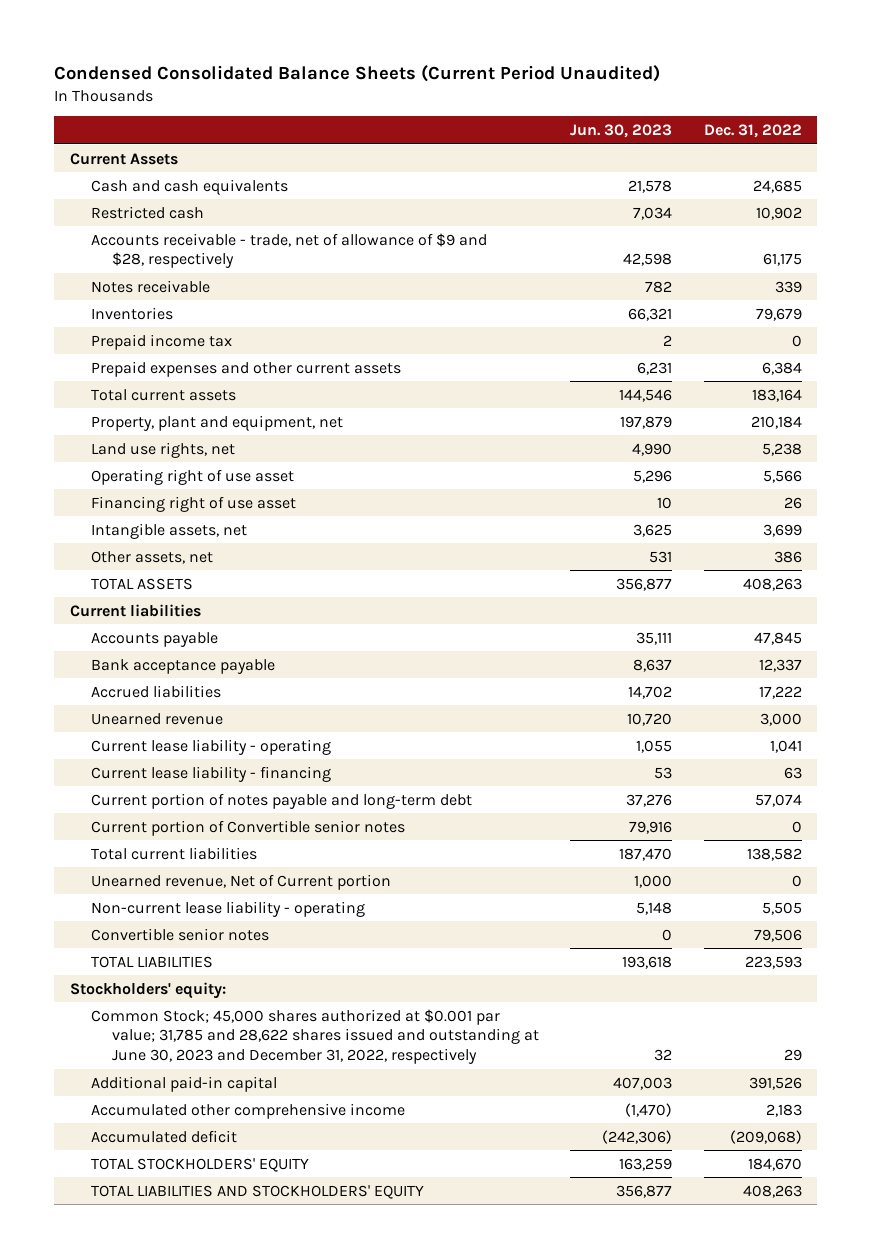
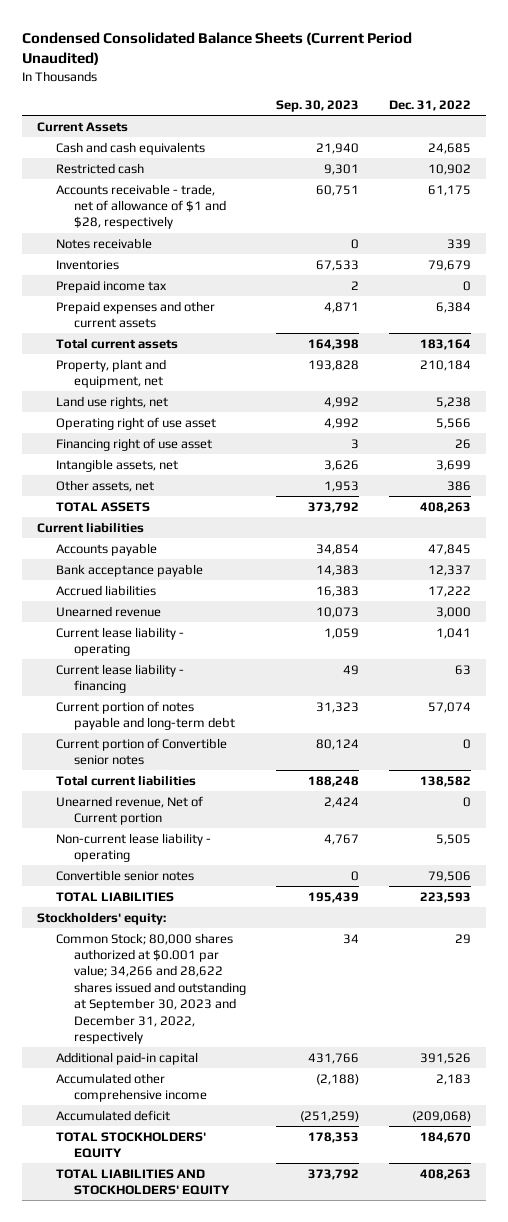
- | Jun. 30, 2023 | Dec. 31, 2022
+ | Sep. 30, 2023 | Dec. 31, 2022
- Accounts receivable - trade, net of allowance of $9 and $28, respectively | 42,598 | 61,175
+ Accounts receivable - trade, net of allowance of $1 and $28, respectively | 60,751 | 61,175
- Common Stock; 45,000 shares authorized at $0.001 par value; 31,785 and 28,622 shares issued and outstanding at June 30, 2023 and December 31, 2022, respectively | 32 | 29
+ Common Stock; 80,000 shares authorized at $0.001 par value; 34,266 and 28,622 shares issued and outstanding at September 30, 2023 and December 31, 2022, respectively | 34 | 29

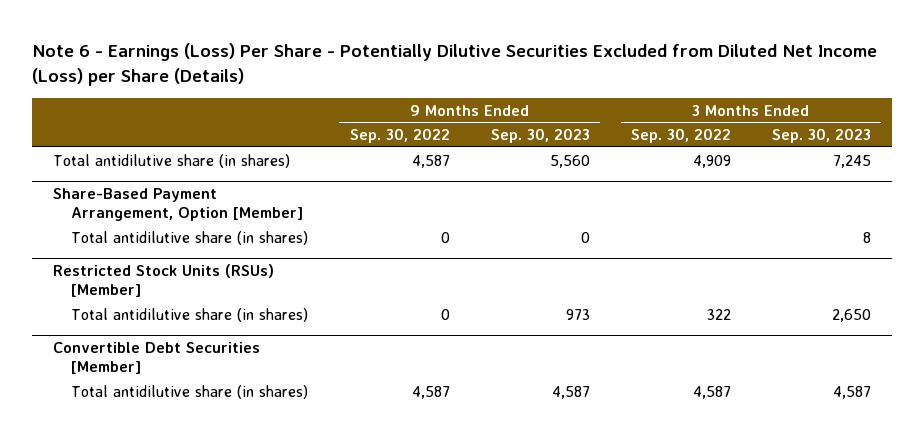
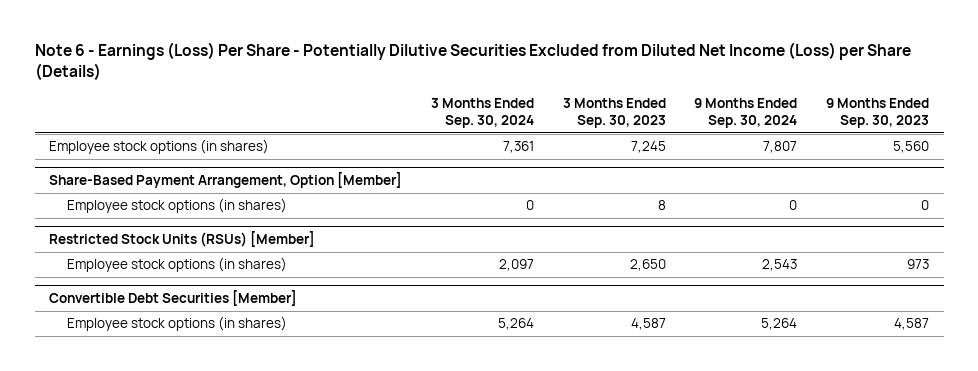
- | 9 Months Ended Sep. 30, 2022 | 9 Months Ended Sep. 30, 2023 | 3 Months Ended Sep. 30, 2022 | 3 Months Ended Sep. 30, 2023
+ | 3 Months Ended Sep. 30, 2024 | 3 Months Ended Sep. 30, 2023 | 9 Months Ended Sep. 30, 2024 | 9 Months Ended Sep. 30, 2023
- Total antidilutive share (in shares) | 4,587 | 5,560 | 4,909 | 7,245
+ Employee stock options (in shares) | 7,361 | 7,245 | 7,807 | 5,560
@ Share-Based Payment Arrangement, Option [Member]
- Total antidilutive share (in shares) | 0 | 0 | | 8
+ Employee stock options (in shares) | 0 | 8 | 0 | 0
@ Restricted Stock Units (RSUs) [Member]
- Total antidilutive share (in shares) | 0 | 973 | 322 | 2,650
+ Employee stock options (in shares) | 2,097 | 2,650 | 2,543 | 973
@ Convertible Debt Securities [Member]
- Total antidilutive share (in shares) | 4,587 | 4,587 | 4,587 | 4,587
+ Employee stock options (in shares) | 5,264 | 4,587 | 5,264 | 4,587

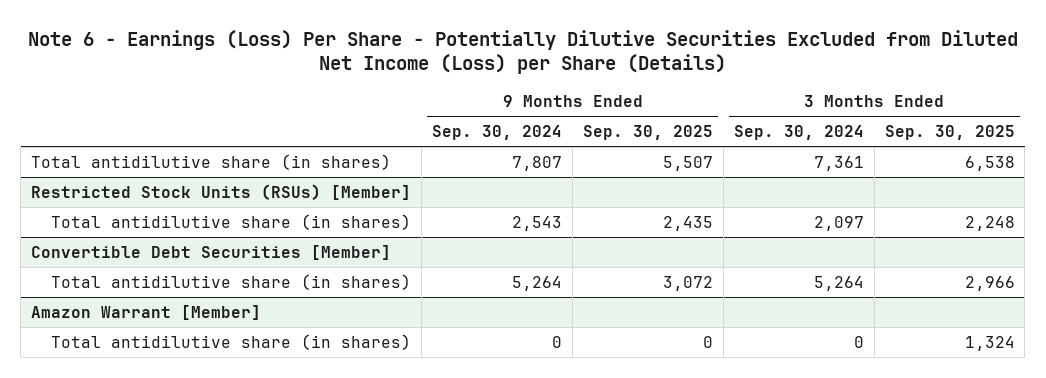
- | 3 Months Ended Sep. 30, 2024 | 3 Months Ended Sep. 30, 2023 | 9 Months Ended Sep. 30, 2024 | 9 Months Ended Sep. 30, 2023
+ | 9 Months Ended Sep. 30, 2024 | 9 Months Ended Sep. 30, 2025 | 3 Months Ended Sep. 30, 2024 | 3 Months Ended Sep. 30, 2025
- Employee stock options (in shares) | 7,361 | 7,245 | 7,807 | 5,560
- Share-Based Payment Arrangement, Option [Member]
- Employee stock options (in shares) | 0 | 8 | 0 | 0
+ Total antidilutive share (in shares) | 7,807 | 5,507 | 7,361 | 6,538
@ Restricted Stock Units (RSUs) [Member]
- Employee stock options (in shares) | 2,097 | 2,650 | 2,543 | 973
+ Total antidilutive share (in shares) | 2,543 | 2,435 | 2,097 | 2,248
@ Convertible Debt Securities [Member]
- Employee stock options (in shares) | 5,264 | 4,587 | 5,264 | 4,587
+ Total antidilutive share (in shares) | 5,264 | 3,072 | 5,264 | 2,966
+ Amazon Warrant [Member]
+ Total antidilutive share (in shares) | 0 | 0 | 0 | 1,324

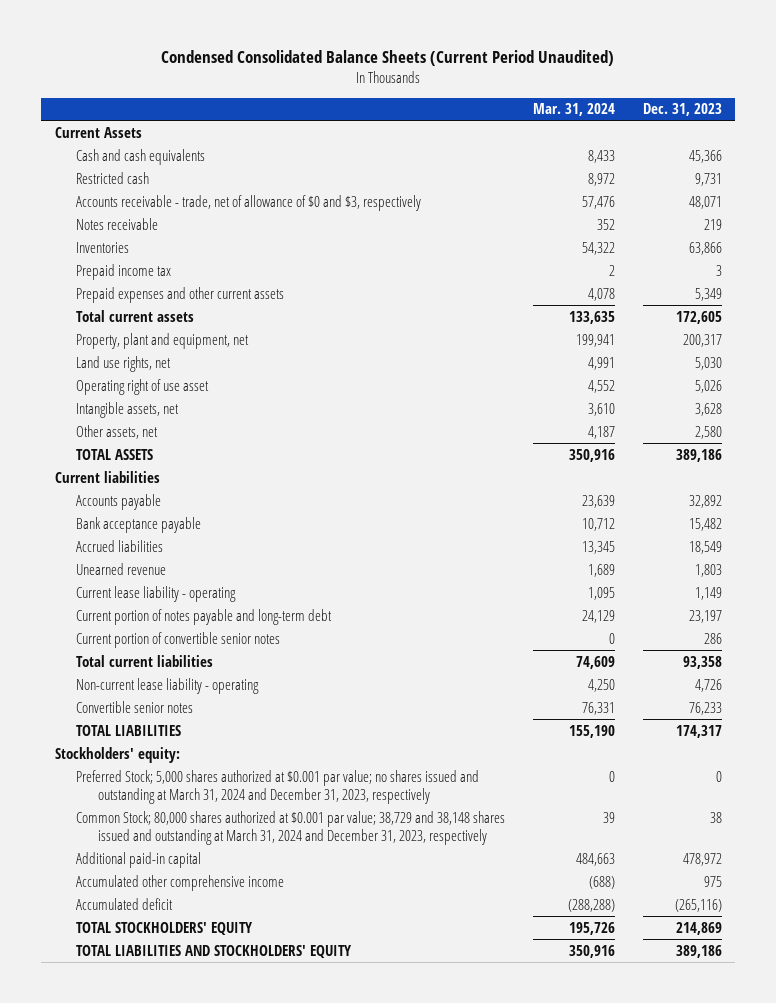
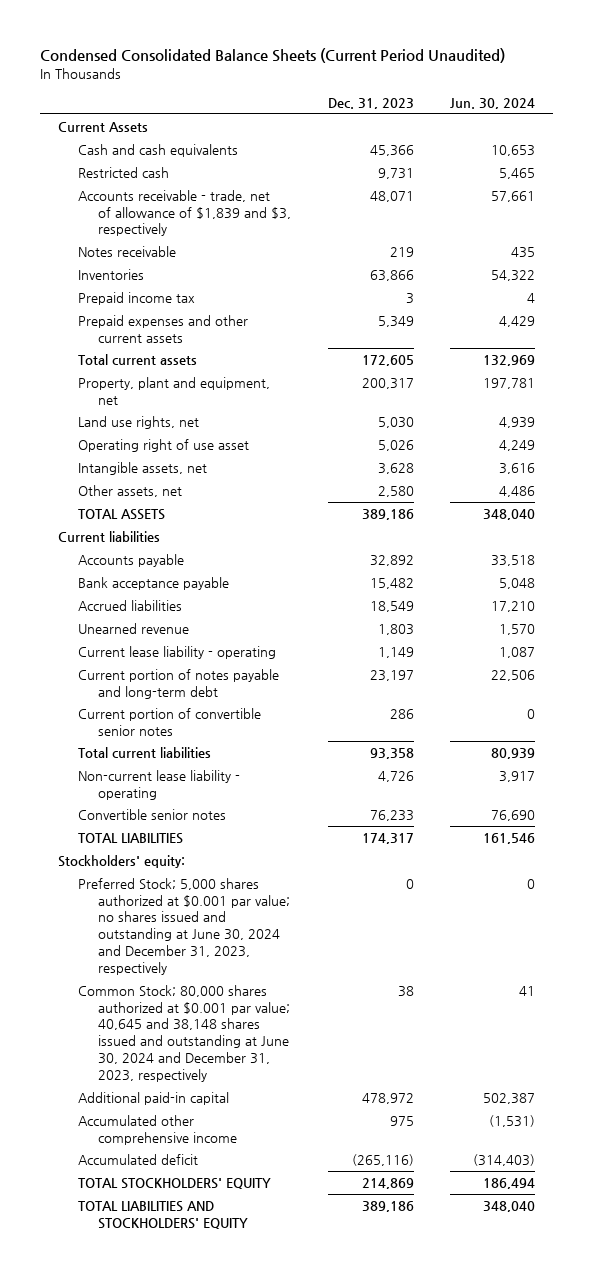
- | Mar. 31, 2024 | Dec. 31, 2023
+ | Dec. 31, 2023 | Jun. 30, 2024
- Accounts receivable - trade, net of allowance of $0 and $3, respectively | 57,476 | 48,071
+ Accounts receivable - trade, net of allowance of $1,839 and $3, respectively | 48,071 | 57,661
- Preferred Stock; 5,000 shares authorized at $0.001 par value; no shares issued and outstanding at March 31, 2024 and December 31, 2023, respectively | 0 | 0
- Common Stock; 80,000 shares authorized at $0.001 par value; 38,729 and 38,148 shares issued and outstanding at March 31, 2024 and December 31, 2023, respectively | 39 | 38
+ Preferred Stock; 5,000 shares authorized at $0.001 par value; no shares issued and outstanding at June 30, 2024 and December 31, 2023, respectively | 0 | 0
+ Common Stock; 80,000 shares authorized at $0.001 par value; 40,645 and 38,148 shares issued and outstanding at June 30, 2024 and December 31, 2023, respectively | 38 | 41

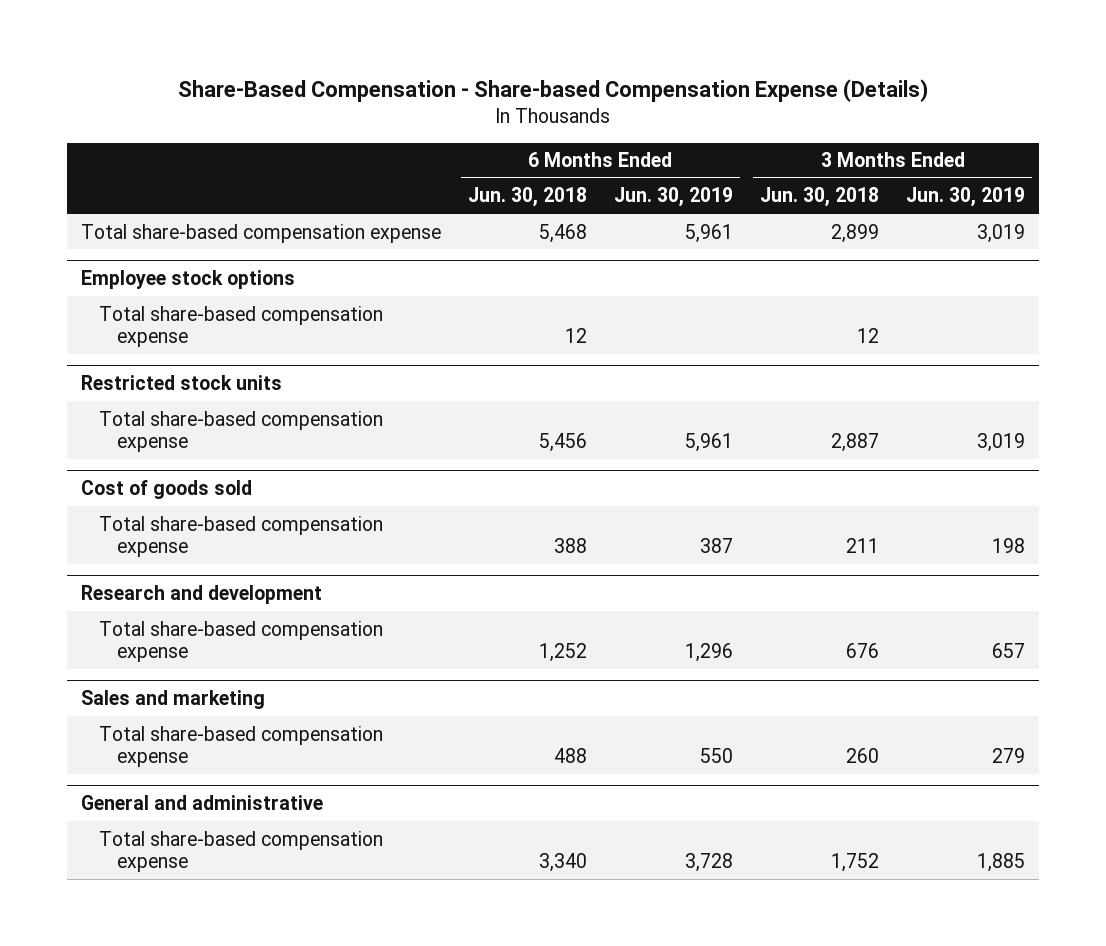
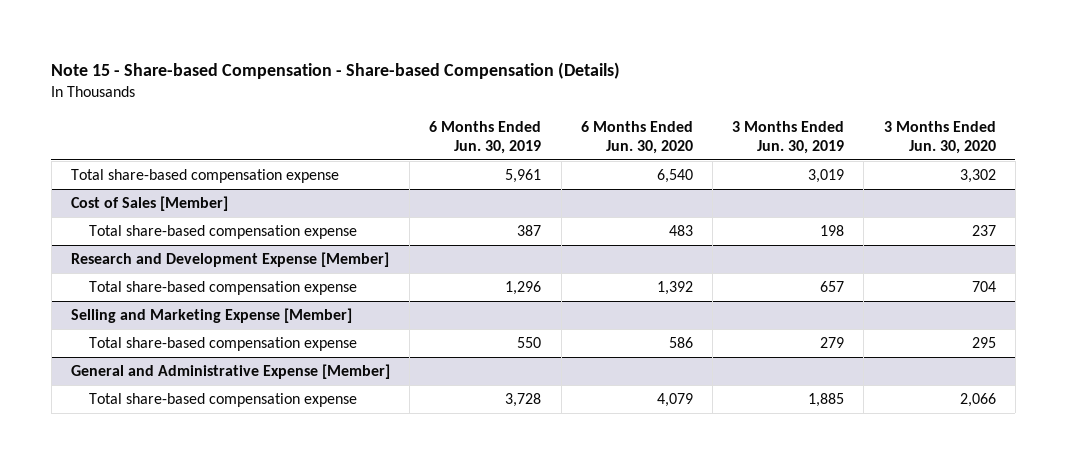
- Share-Based Compensation - Share-based Compensation Expense (Details)
+ Note 15 - Share-based Compensation - Share-based Compensation (Details)
- | 6 Months Ended Jun. 30, 2018 | 6 Months Ended Jun. 30, 2019 | 3 Months Ended Jun. 30, 2018 | 3 Months Ended Jun. 30, 2019
+ | 6 Months Ended Jun. 30, 2019 | 6 Months Ended Jun. 30, 2020 | 3 Months Ended Jun. 30, 2019 | 3 Months Ended Jun. 30, 2020
- Employee stock options
- Total share-based compensation expense | 12 | | 12 |
- Restricted stock units
- Total share-based compensation expense | 5,456 | 5,961 | 2,887 | 3,019
- Cost of goods sold
+ Cost of Sales [Member]
- Research and development
+ Research and Development Expense [Member]
- Sales and marketing
+ Selling and Marketing Expense [Member]
- General and administrative
+ General and Administrative Expense [Member]

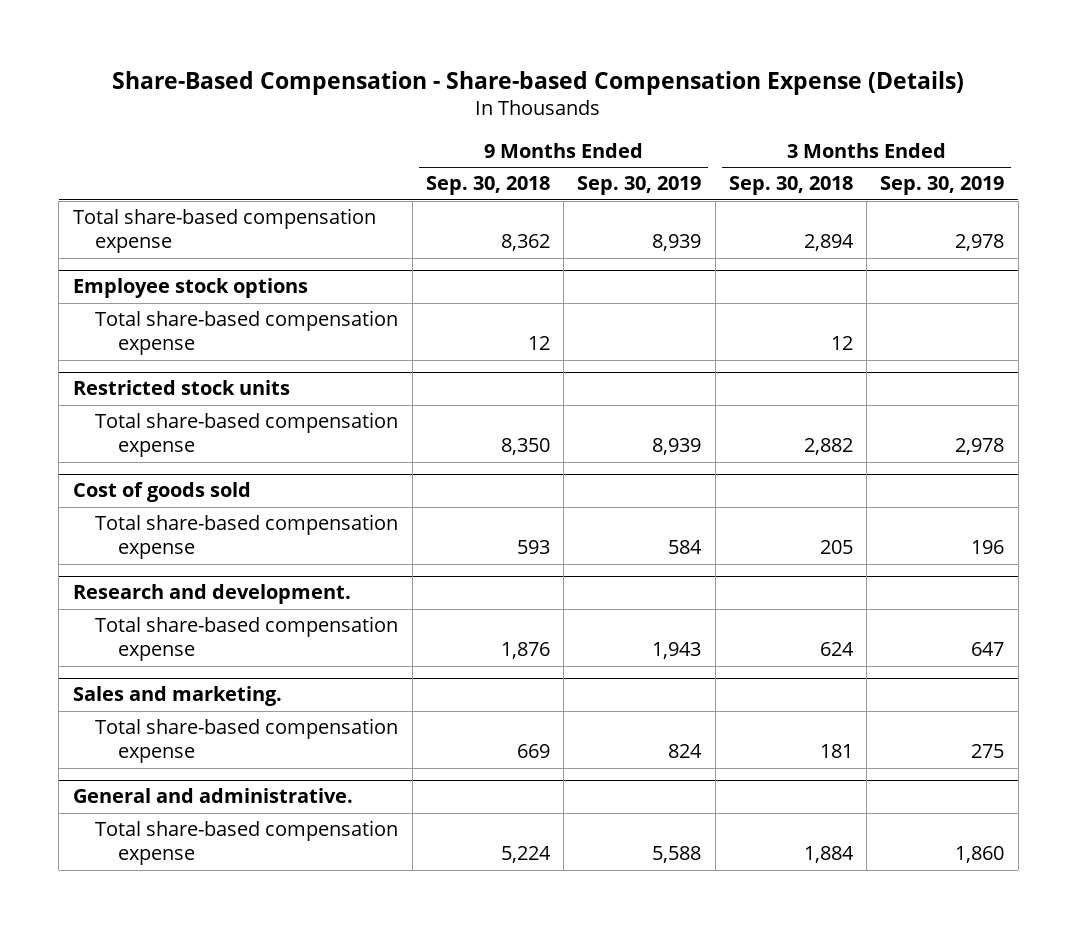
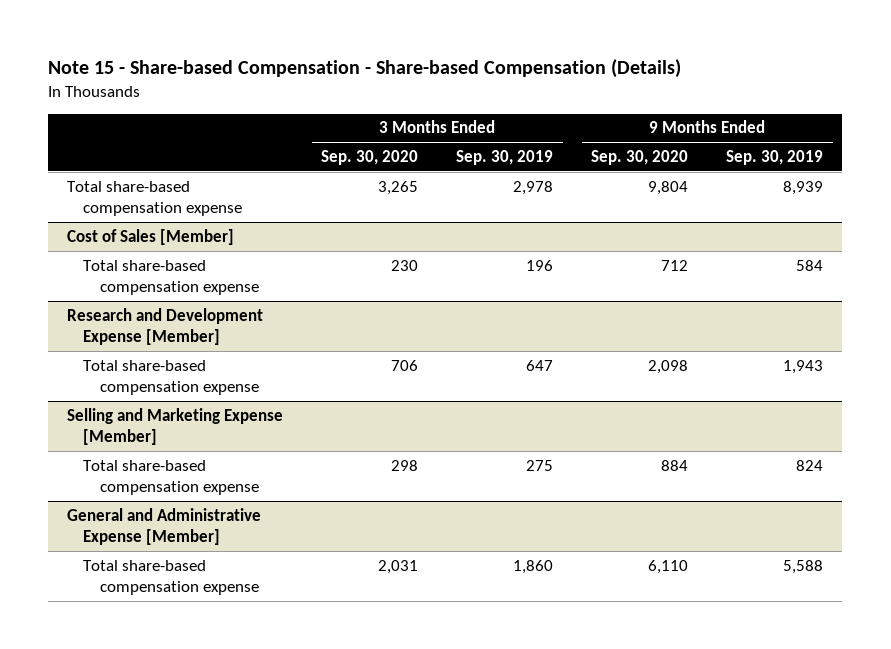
- Share-Based Compensation - Share-based Compensation Expense (Details)
+ Note 15 - Share-based Compensation - Share-based Compensation (Details)
- | 9 Months Ended Sep. 30, 2018 | 9 Months Ended Sep. 30, 2019 | 3 Months Ended Sep. 30, 2018 | 3 Months Ended Sep. 30, 2019
+ | 3 Months Ended Sep. 30, 2020 | 3 Months Ended Sep. 30, 2019 | 9 Months Ended Sep. 30, 2020 | 9 Months Ended Sep. 30, 2019
- Employee stock options
- Total share-based compensation expense | 12 | | 12 |
- Restricted stock units
- Total share-based compensation expense | 8,350 | 8,939 | 2,882 | 2,978
- Cost of goods sold
+ Cost of Sales [Member]
- Research and development.
+ Research and Development Expense [Member]
- Sales and marketing.
+ Selling and Marketing Expense [Member]
- General and administrative.
+ General and Administrative Expense [Member]

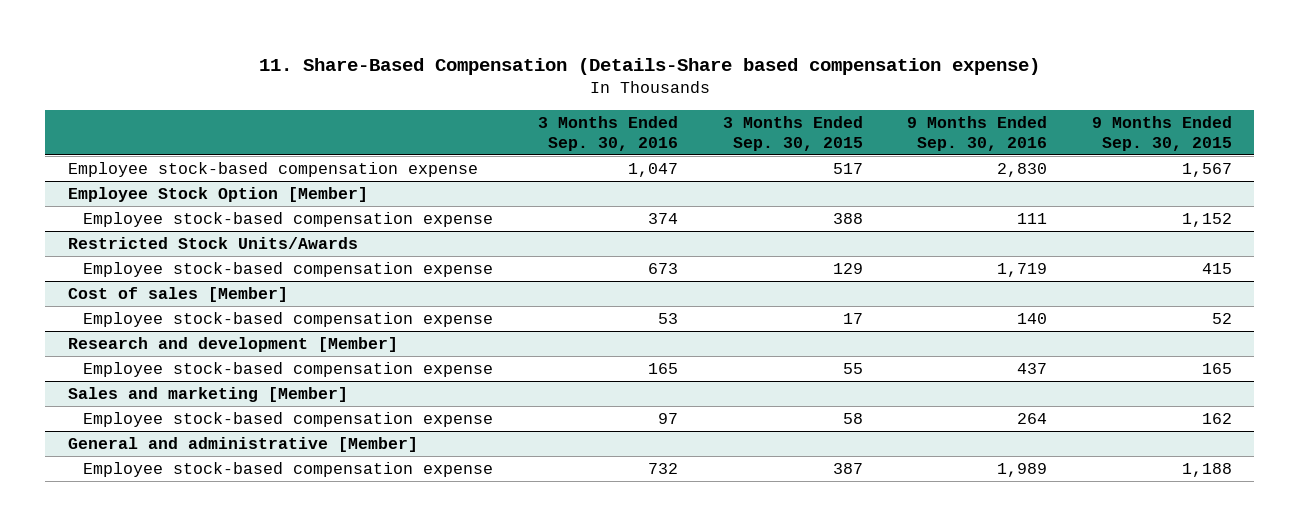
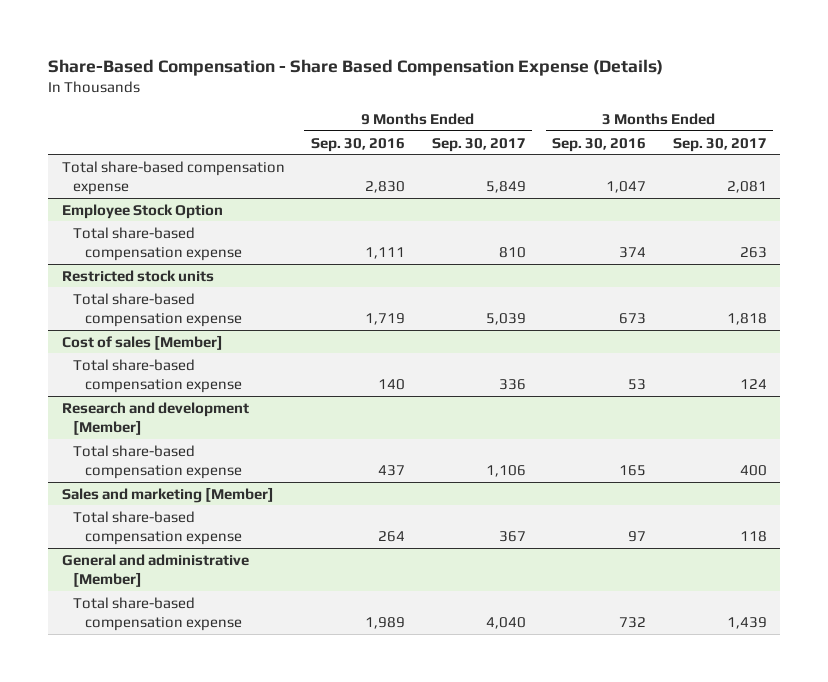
- 11. Share-Based Compensation (Details-Share based compensation expense)
+ Share-Based Compensation - Share Based Compensation Expense (Details)
- | 3 Months Ended Sep. 30, 2016 | 3 Months Ended Sep. 30, 2015 | 9 Months Ended Sep. 30, 2016 | 9 Months Ended Sep. 30, 2015
+ | 9 Months Ended Sep. 30, 2016 | 9 Months Ended Sep. 30, 2017 | 3 Months Ended Sep. 30, 2016 | 3 Months Ended Sep. 30, 2017
- Employee stock-based compensation expense | 1,047 | 517 | 2,830 | 1,567
- Employee Stock Option [Member]
- Employee stock-based compensation expense | 374 | 388 | 111 | 1,152
- Restricted Stock Units/Awards
- Employee stock-based compensation expense | 673 | 129 | 1,719 | 415
+ Total share-based compensation expense | 2,830 | 5,849 | 1,047 | 2,081
+ Employee Stock Option
+ Total share-based compensation expense | 1,111 | 810 | 374 | 263
+ Restricted stock units
+ Total share-based compensation expense | 1,719 | 5,039 | 673 | 1,818
@ Cost of sales [Member]
- Employee stock-based compensation expense | 53 | 17 | 140 | 52
+ Total share-based compensation expense | 140 | 336 | 53 | 124
@ Research and development [Member]
- Employee stock-based compensation expense | 165 | 55 | 437 | 165
+ Total share-based compensation expense | 437 | 1,106 | 165 | 400
@ Sales and marketing [Member]
- Employee stock-based compensation expense | 97 | 58 | 264 | 162
+ Total share-based compensation expense | 264 | 367 | 97 | 118
@ General and administrative [Member]
- Employee stock-based compensation expense | 732 | 387 | 1,989 | 1,188
+ Total share-based compensation expense | 1,989 | 4,040 | 732 | 1,439

